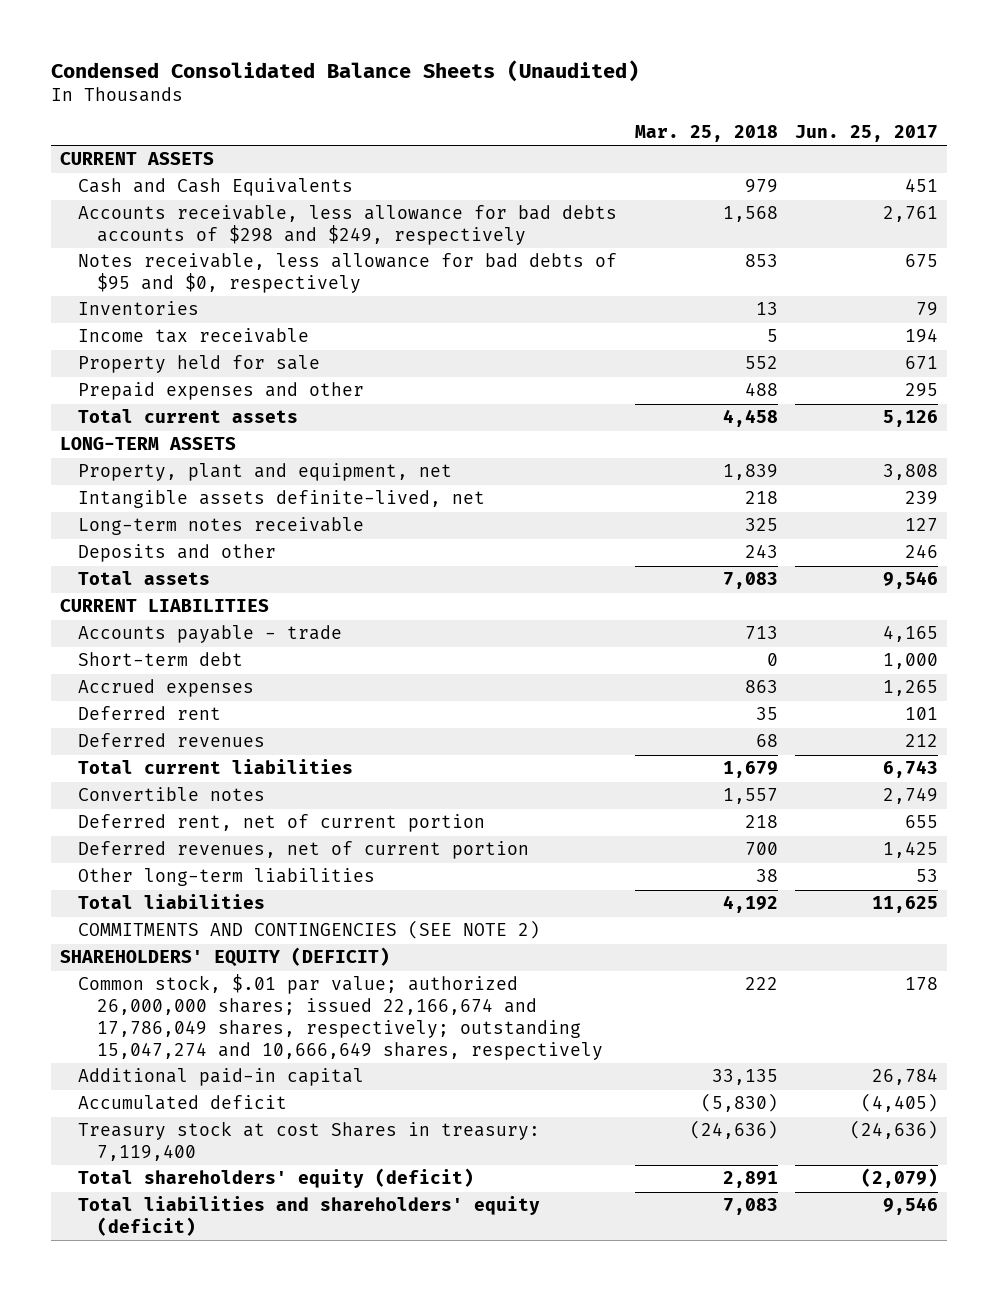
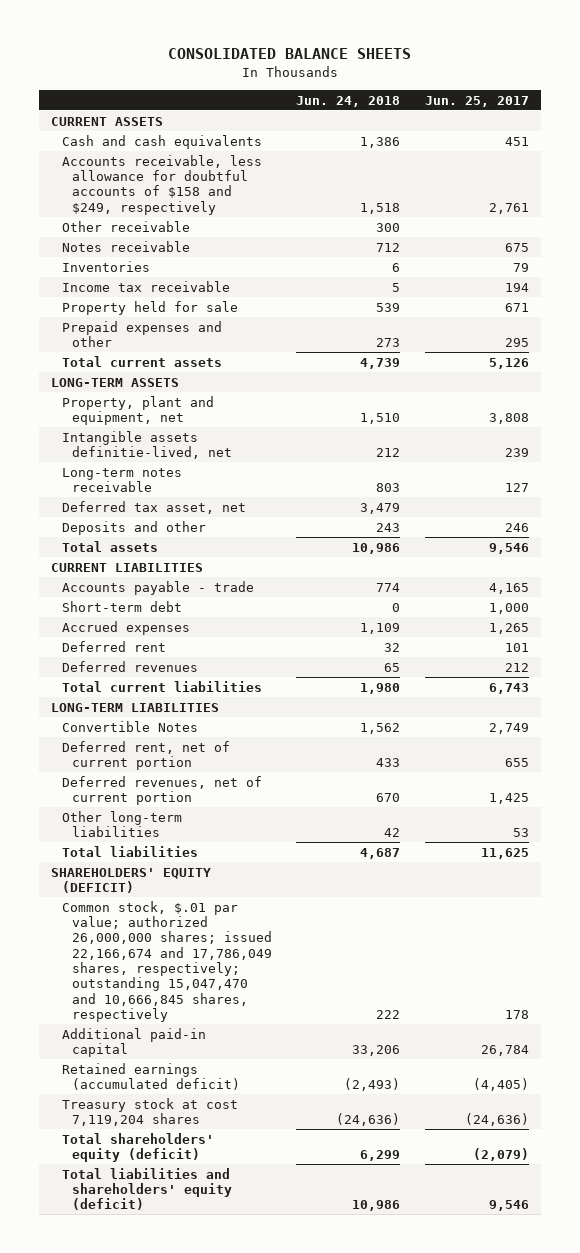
- Condensed Consolidated Balance Sheets (Unaudited)
+ CONSOLIDATED BALANCE SHEETS
- | Mar. 25, 2018 | Jun. 25, 2017
+ | Jun. 24, 2018 | Jun. 25, 2017
- Cash and Cash Equivalents | 979 | 451
- Accounts receivable, less allowance for bad debts accounts of $298 and $249, respectively | 1,568 | 2,761
- Notes receivable, less allowance for bad debts of $95 and $0, respectively | 853 | 675
+ Cash and cash equivalents | 1,386 | 451
+ Accounts receivable, less allowance for doubtful accounts of $158 and $249, respectively | 1,518 | 2,761
+ Other receivable | 300 |
+ Notes receivable | 712 | 675
- Intangible assets definite-lived, net | 218 | 239
+ Intangible assets definitie-lived, net | 212 | 239
+ Deferred tax asset, net | 3,479 |
- Convertible notes | 1,557 | 2,749
+ LONG-TERM LIABILITIES
+ Convertible Notes | 1,562 | 2,749
- COMMITMENTS AND CONTINGENCIES (SEE NOTE 2)
- Common stock, $.01 par value; authorized 26,000,000 shares; issued 22,166,674 and 17,786,049 shares, respectively; outstanding 15,047,274 and 10,666,649 shares, respectively | 222 | 178
+ Common stock, $.01 par value; authorized 26,000,000 shares; issued 22,166,674 and 17,786,049 shares, respectively; outstanding 15,047,470 and 10,666,845 shares, respectively | 222 | 178
- Accumulated deficit | (5,830) | (4,405)
- Treasury stock at cost Shares in treasury: 7,119,400 | (24,636) | (24,636)
+ Retained earnings (accumulated deficit) | (2,493) | (4,405)
+ Treasury stock at cost 7,119,204 shares | (24,636) | (24,636)

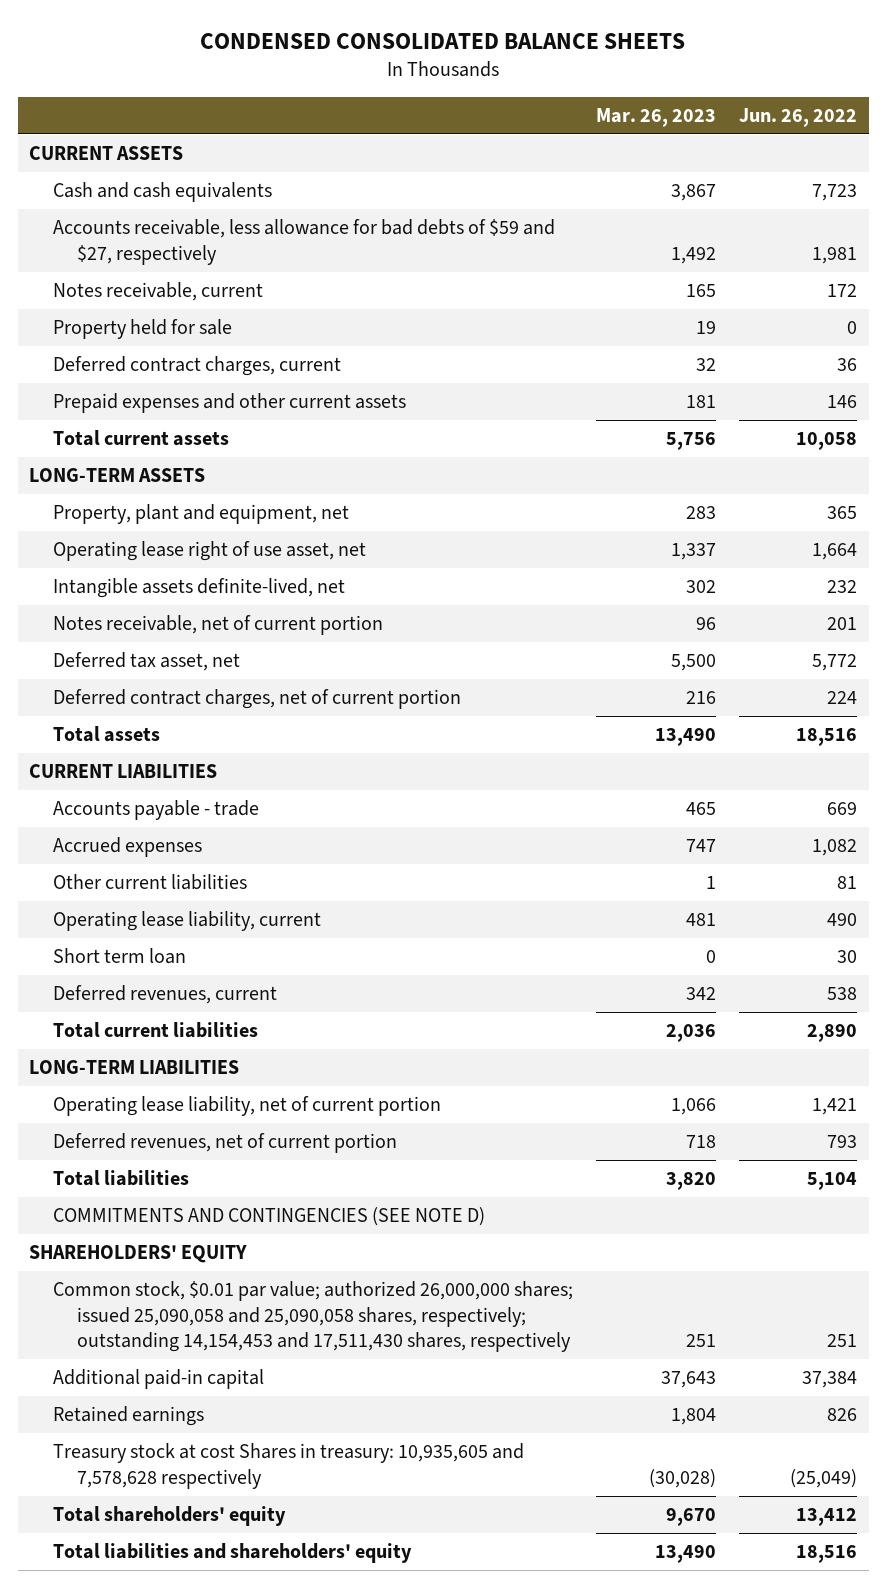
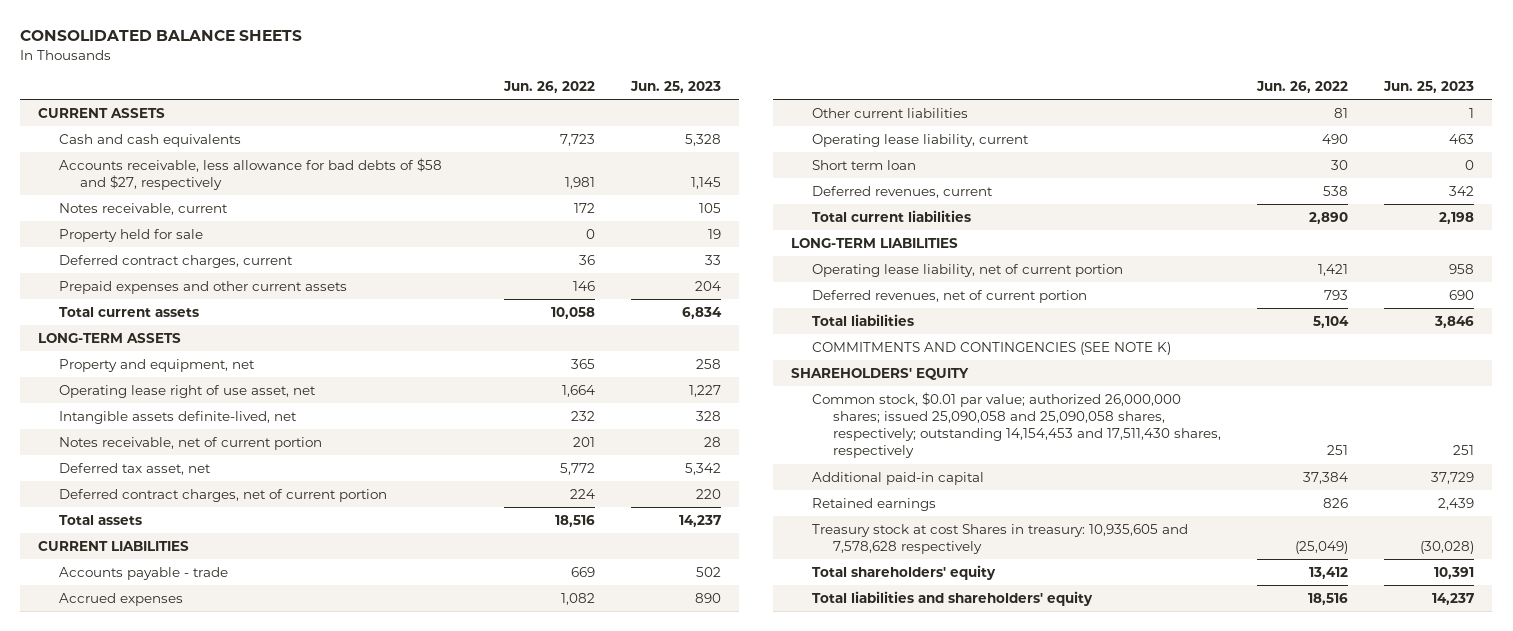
- CONDENSED CONSOLIDATED BALANCE SHEETS
+ CONSOLIDATED BALANCE SHEETS
- | Mar. 26, 2023 | Jun. 26, 2022
+ | Jun. 26, 2022 | Jun. 25, 2023
- Accounts receivable, less allowance for bad debts of $59 and $27, respectively | 1,492 | 1,981
+ Accounts receivable, less allowance for bad debts of $58 and $27, respectively | 1,981 | 1,145
- Property, plant and equipment, net | 283 | 365
+ Property and equipment, net | 365 | 258
- COMMITMENTS AND CONTINGENCIES (SEE NOTE D)
+ COMMITMENTS AND CONTINGENCIES (SEE NOTE K)

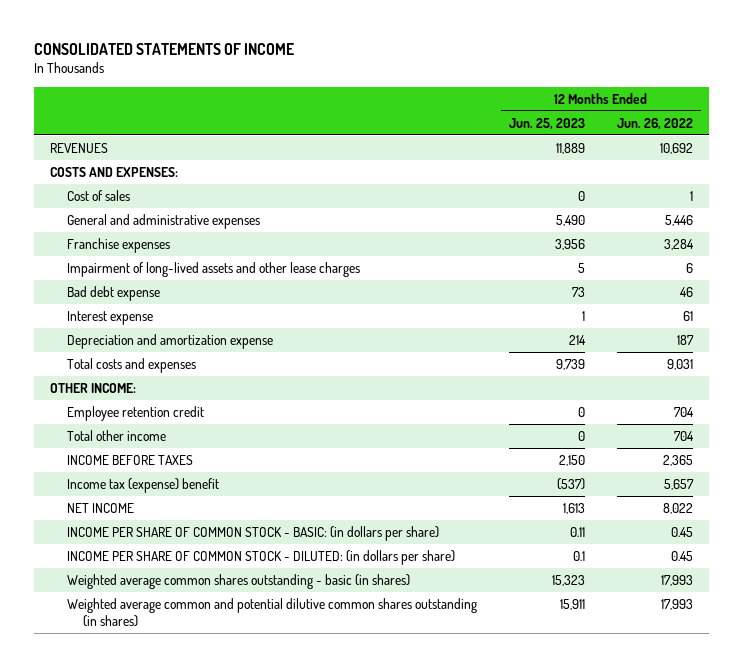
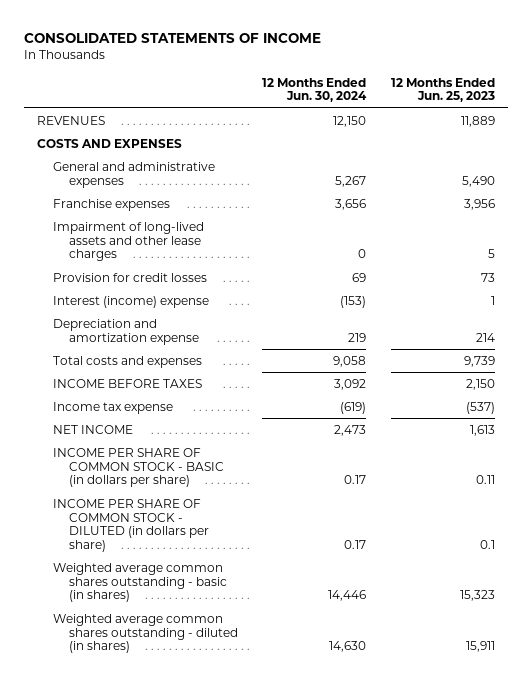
- | 12 Months Ended Jun. 25, 2023 | 12 Months Ended Jun. 26, 2022
+ | 12 Months Ended Jun. 30, 2024 | 12 Months Ended Jun. 25, 2023
- COSTS AND EXPENSES:
- Cost of sales | 0 | 1
+ COSTS AND EXPENSES
- Bad debt expense | 73 | 46
- Interest expense | 1 | 61
+ Provision for credit losses | 69 | 73
+ Interest (income) expense | (153) | 1
- OTHER INCOME:
- Employee retention credit | 0 | 704
- Total other income | 0 | 704
- Income tax (expense) benefit | (537) | 5,657
+ Income tax expense | (619) | (537)
- INCOME PER SHARE OF COMMON STOCK - BASIC: (in dollars per share) | 0.11 | 0.45
- INCOME PER SHARE OF COMMON STOCK - DILUTED: (in dollars per share) | 0.1 | 0.45
+ INCOME PER SHARE OF COMMON STOCK - BASIC (in dollars per share) | 0.17 | 0.11
+ INCOME PER SHARE OF COMMON STOCK - DILUTED (in dollars per share) | 0.17 | 0.1
- Weighted average common and potential dilutive common shares outstanding (in shares) | 15,911 | 17,993
+ Weighted average common shares outstanding - diluted (in shares) | 14,630 | 15,911

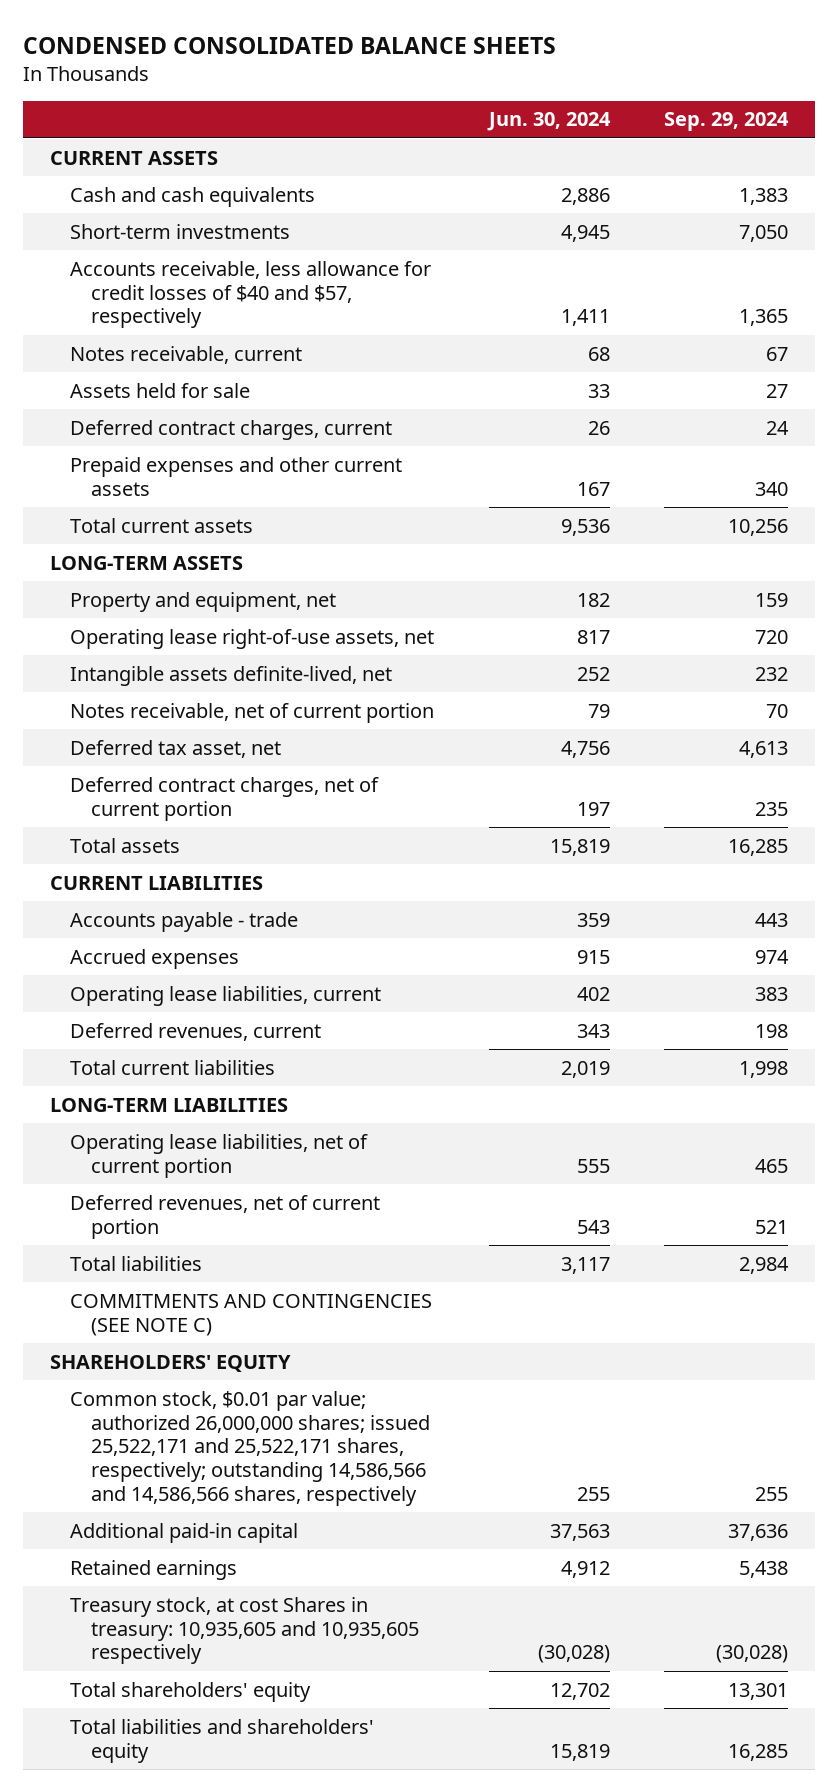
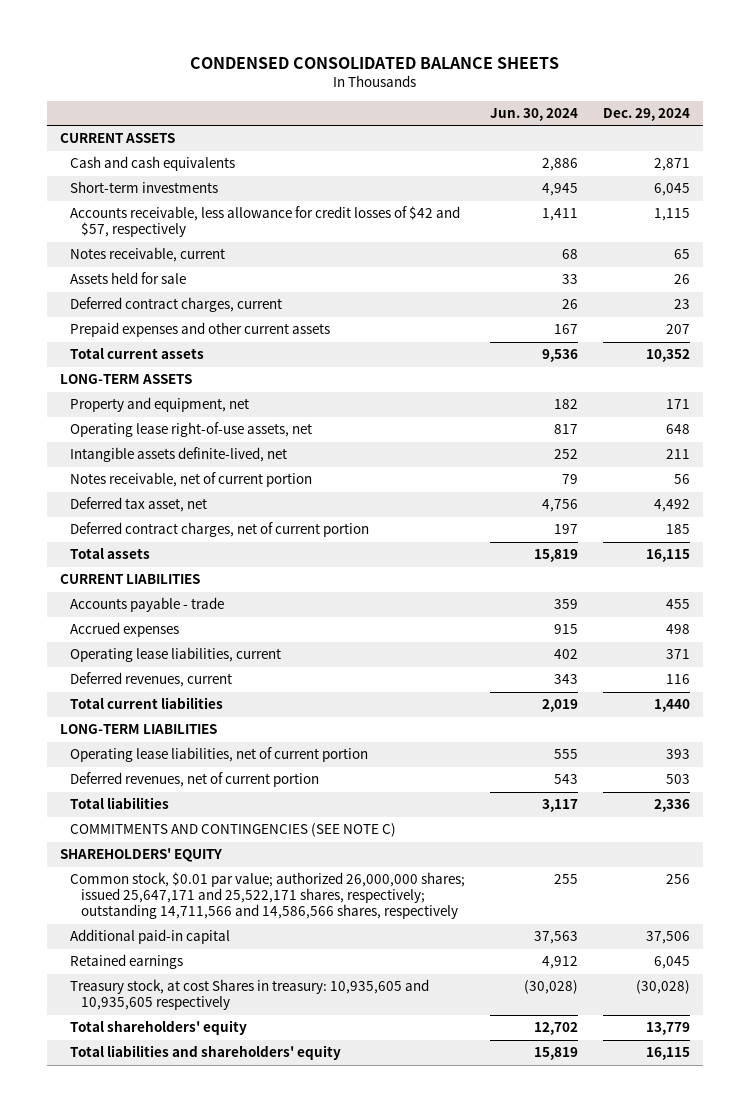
- | Jun. 30, 2024 | Sep. 29, 2024
+ | Jun. 30, 2024 | Dec. 29, 2024
- Accounts receivable, less allowance for credit losses of $40 and $57, respectively | 1,411 | 1,365
+ Accounts receivable, less allowance for credit losses of $42 and $57, respectively | 1,411 | 1,115
- Common stock, $0.01 par value; authorized 26,000,000 shares; issued 25,522,171 and 25,522,171 shares, respectively; outstanding 14,586,566 and 14,586,566 shares, respectively | 255 | 255
+ Common stock, $0.01 par value; authorized 26,000,000 shares; issued 25,647,171 and 25,522,171 shares, respectively; outstanding 14,711,566 and 14,586,566 shares, respectively | 255 | 256

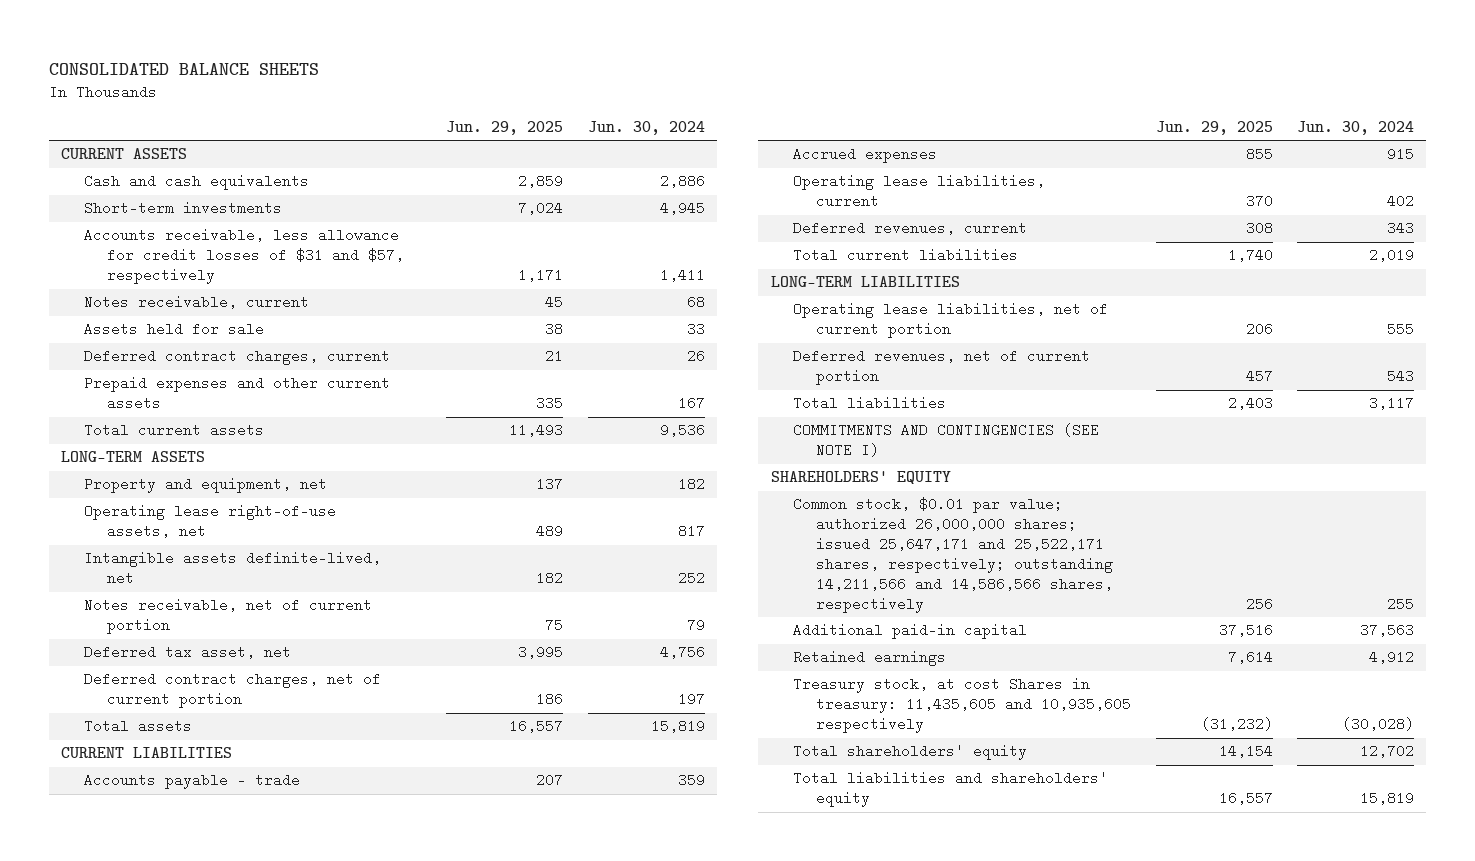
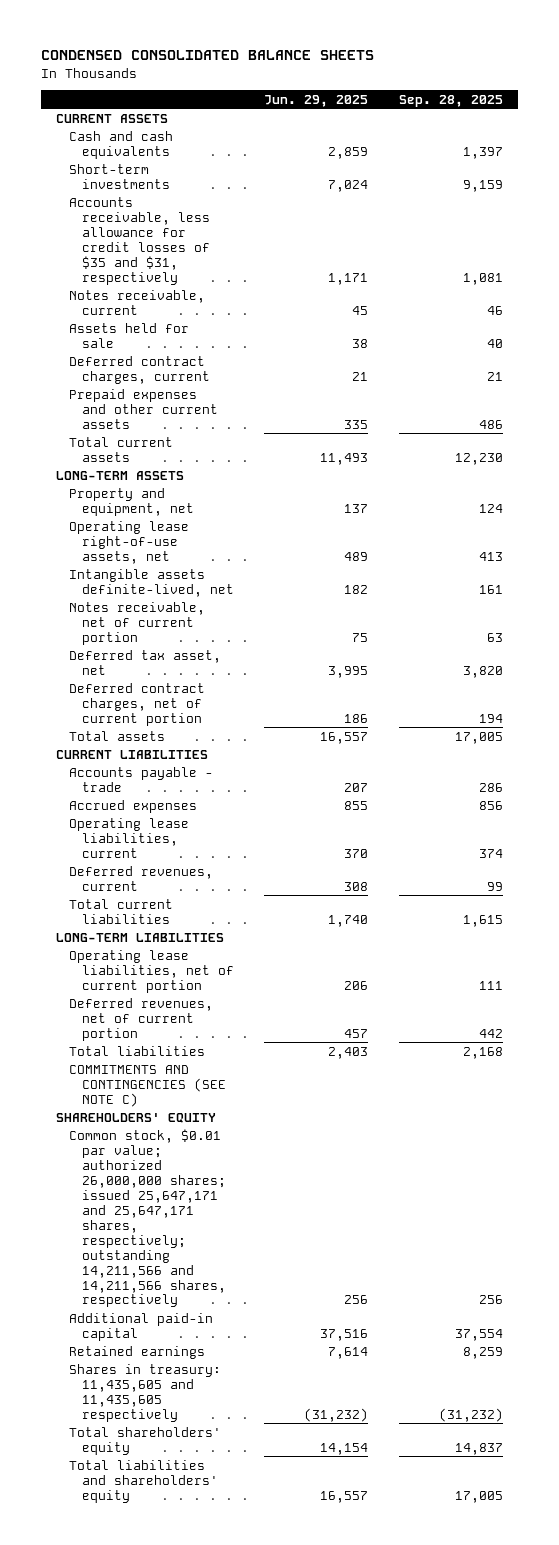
- CONSOLIDATED BALANCE SHEETS
+ CONDENSED CONSOLIDATED BALANCE SHEETS
- | Jun. 29, 2025 | Jun. 30, 2024
+ | Jun. 29, 2025 | Sep. 28, 2025
- Accounts receivable, less allowance for credit losses of $31 and $57, respectively | 1,171 | 1,411
+ Accounts receivable, less allowance for credit losses of $35 and $31, respectively | 1,171 | 1,081
- COMMITMENTS AND CONTINGENCIES (SEE NOTE I)
+ COMMITMENTS AND CONTINGENCIES (SEE NOTE C)
- Common stock, $0.01 par value; authorized 26,000,000 shares; issued 25,647,171 and 25,522,171 shares, respectively; outstanding 14,211,566 and 14,586,566 shares, respectively | 256 | 255
+ Common stock, $0.01 par value; authorized 26,000,000 shares; issued 25,647,171 and 25,647,171 shares, respectively; outstanding 14,211,566 and 14,211,566 shares, respectively | 256 | 256
- Treasury stock, at cost Shares in treasury: 11,435,605 and 10,935,605 respectively | (31,232) | (30,028)
+ Shares in treasury: 11,435,605 and 11,435,605 respectively | (31,232) | (31,232)

